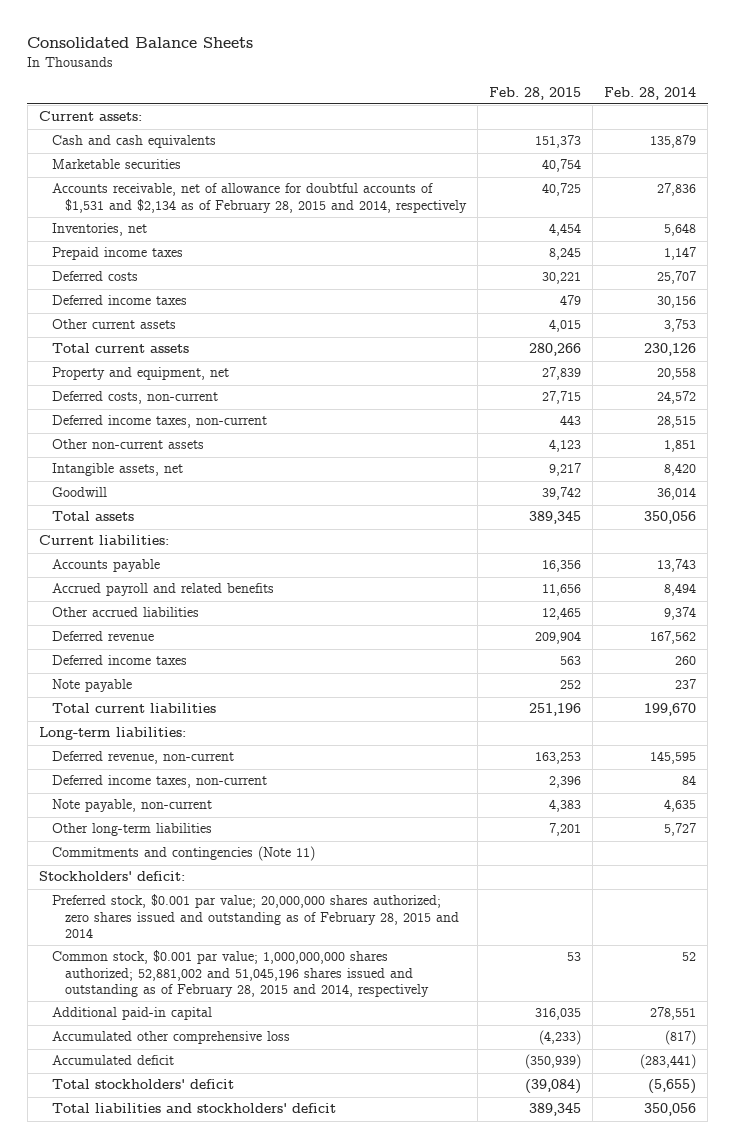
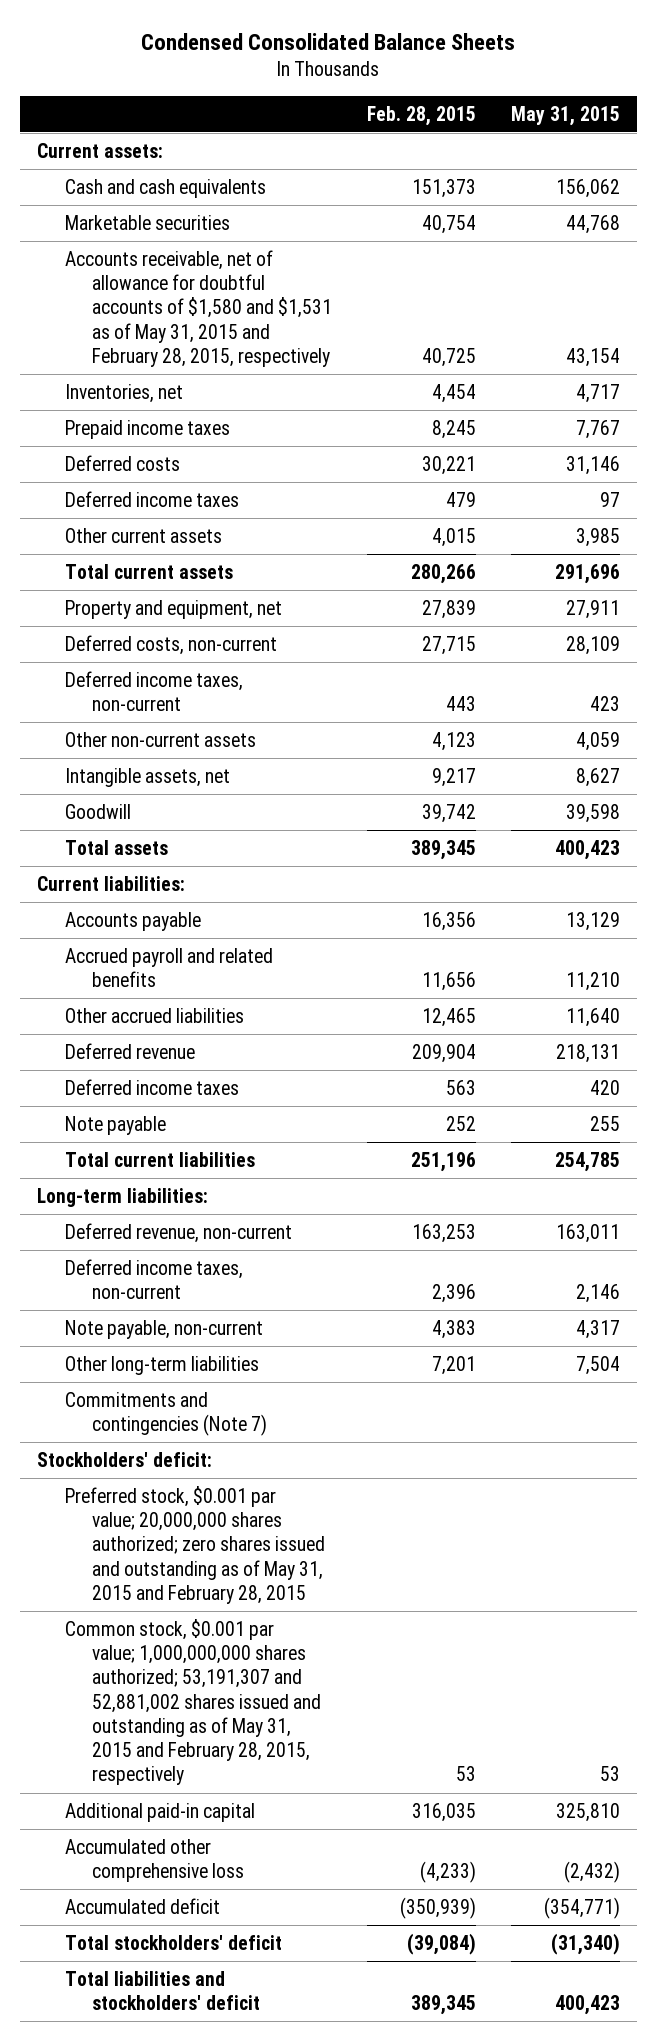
- Consolidated Balance Sheets
+ Condensed Consolidated Balance Sheets
- | Feb. 28, 2015 | Feb. 28, 2014
+ | Feb. 28, 2015 | May 31, 2015
- Accounts receivable, net of allowance for doubtful accounts of $1,531 and $2,134 as of February 28, 2015 and 2014, respectively | 40,725 | 27,836
+ Accounts receivable, net of allowance for doubtful accounts of $1,580 and $1,531 as of May 31, 2015 and February 28, 2015, respectively | 40,725 | 43,154
- Commitments and contingencies (Note 11)
+ Commitments and contingencies (Note 7)
- Preferred stock, $0.001 par value; 20,000,000 shares authorized; zero shares issued and outstanding as of February 28, 2015 and 2014
- Common stock, $0.001 par value; 1,000,000,000 shares authorized; 52,881,002 and 51,045,196 shares issued and outstanding as of February 28, 2015 and 2014, respectively | 53 | 52
+ Preferred stock, $0.001 par value; 20,000,000 shares authorized; zero shares issued and outstanding as of May 31, 2015 and February 28, 2015
+ Common stock, $0.001 par value; 1,000,000,000 shares authorized; 53,191,307 and 52,881,002 shares issued and outstanding as of May 31, 2015 and February 28, 2015, respectively | 53 | 53

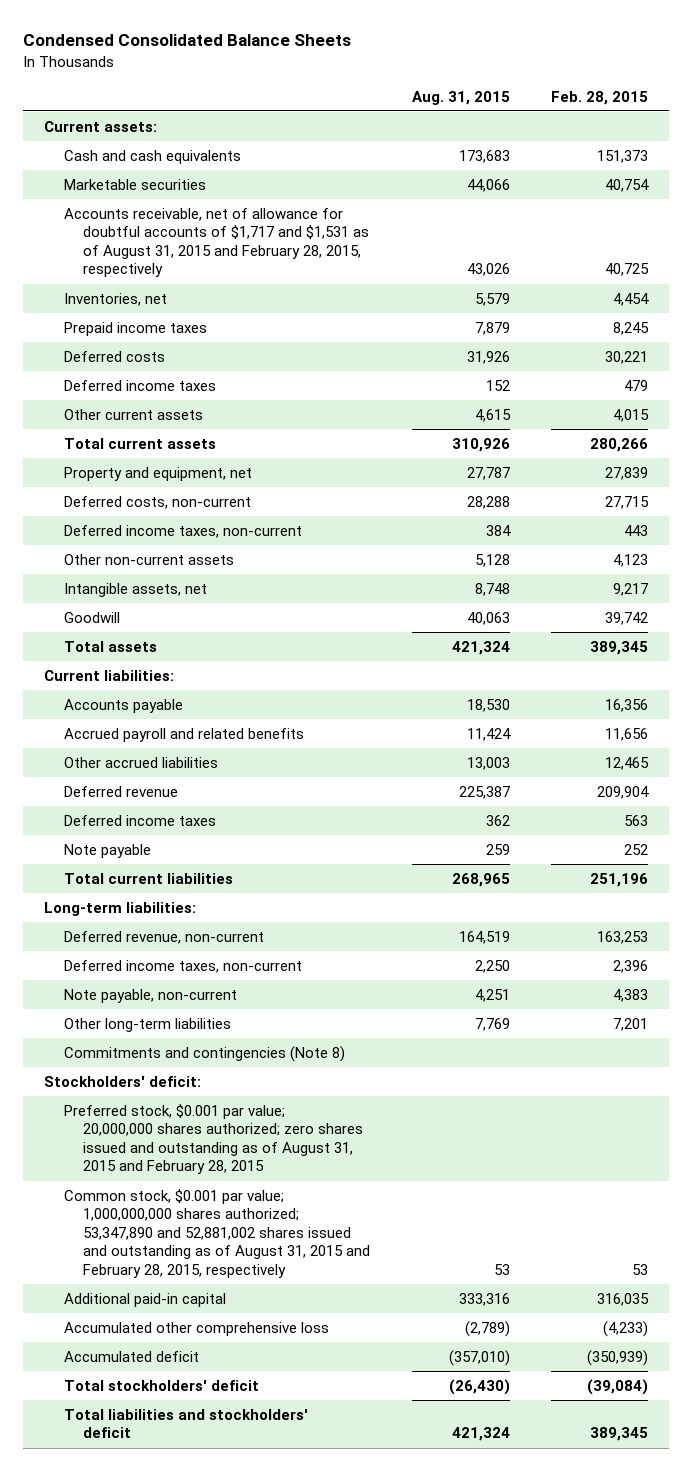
- | Feb. 28, 2015 | May 31, 2015
+ | Aug. 31, 2015 | Feb. 28, 2015
- Accounts receivable, net of allowance for doubtful accounts of $1,580 and $1,531 as of May 31, 2015 and February 28, 2015, respectively | 40,725 | 43,154
+ Accounts receivable, net of allowance for doubtful accounts of $1,717 and $1,531 as of August 31, 2015 and February 28, 2015, respectively | 43,026 | 40,725
- Commitments and contingencies (Note 7)
+ Commitments and contingencies (Note 8)
- Preferred stock, $0.001 par value; 20,000,000 shares authorized; zero shares issued and outstanding as of May 31, 2015 and February 28, 2015
- Common stock, $0.001 par value; 1,000,000,000 shares authorized; 53,191,307 and 52,881,002 shares issued and outstanding as of May 31, 2015 and February 28, 2015, respectively | 53 | 53
+ Preferred stock, $0.001 par value; 20,000,000 shares authorized; zero shares issued and outstanding as of August 31, 2015 and February 28, 2015
+ Common stock, $0.001 par value; 1,000,000,000 shares authorized; 53,347,890 and 52,881,002 shares issued and outstanding as of August 31, 2015 and February 28, 2015, respectively | 53 | 53

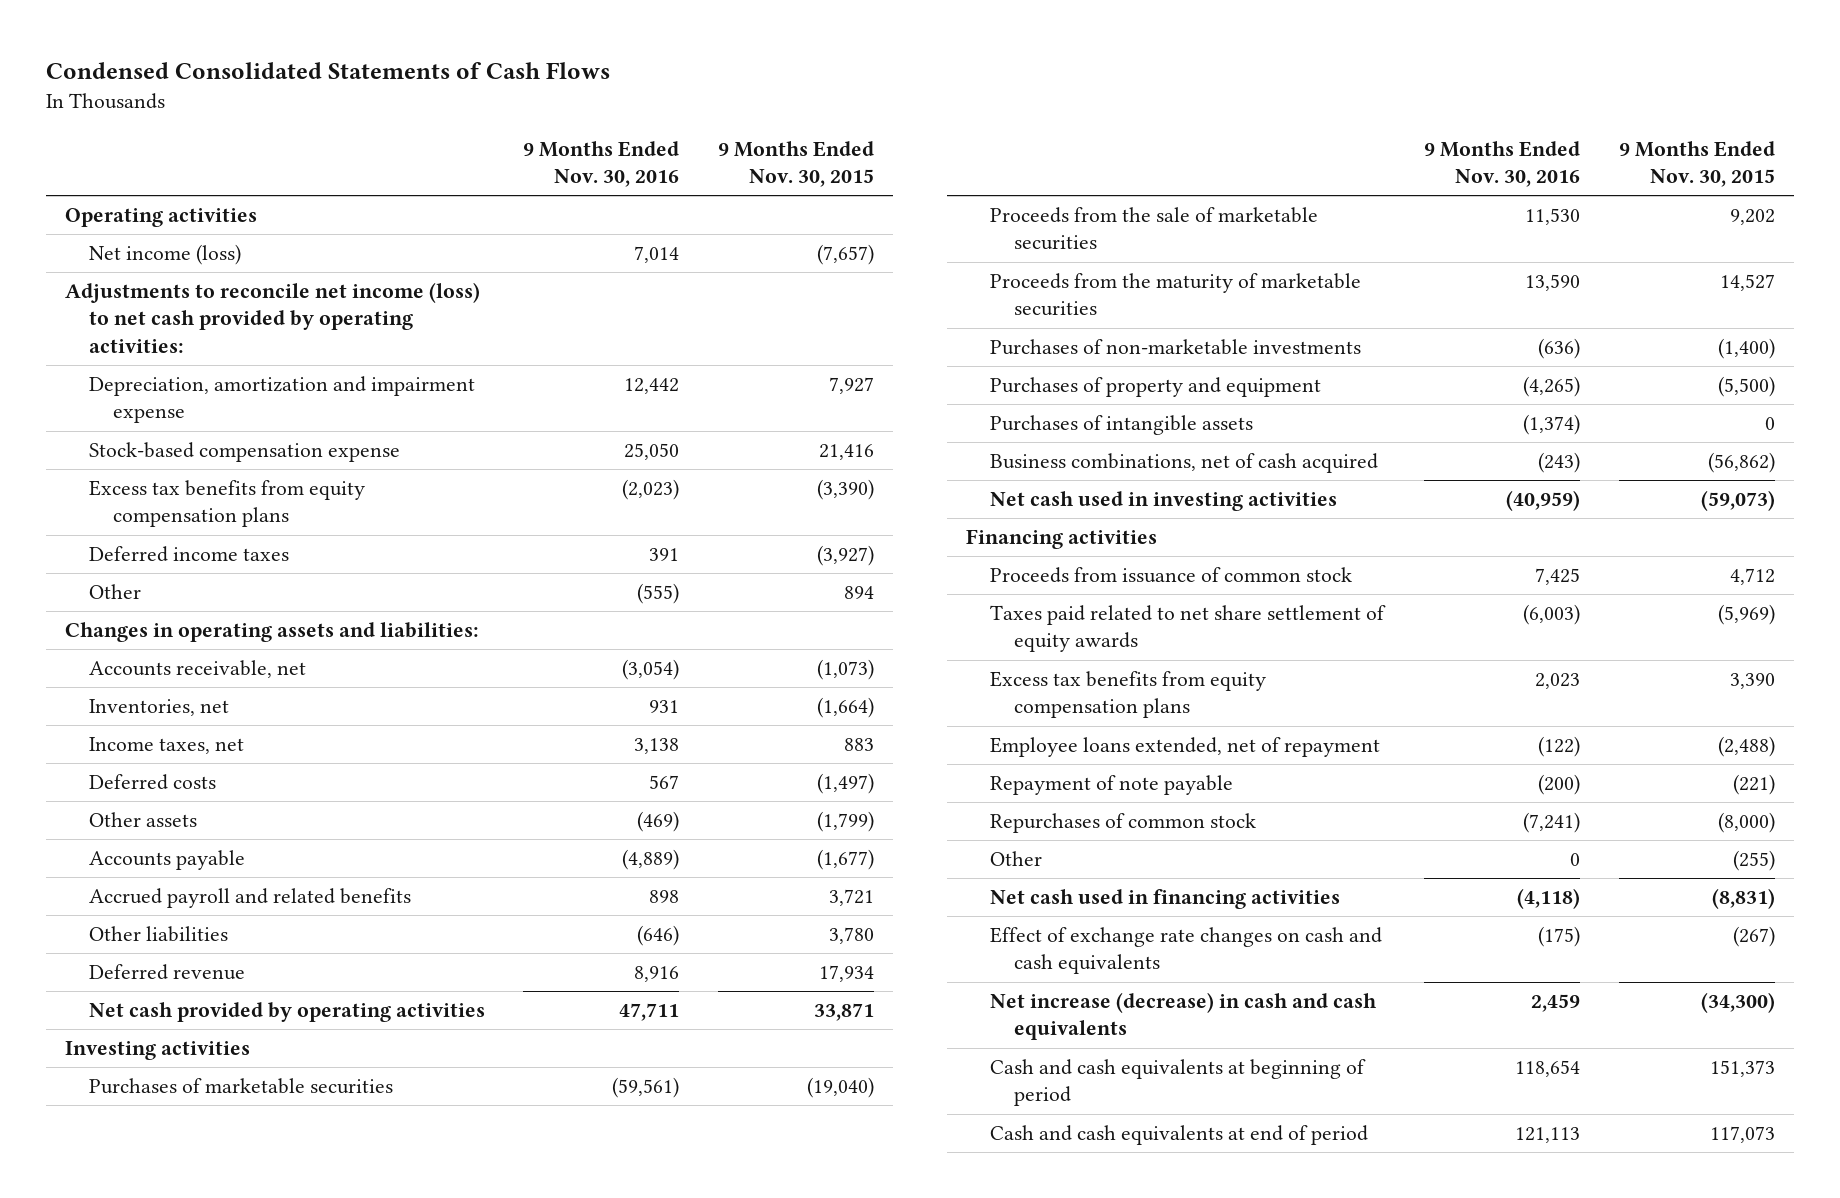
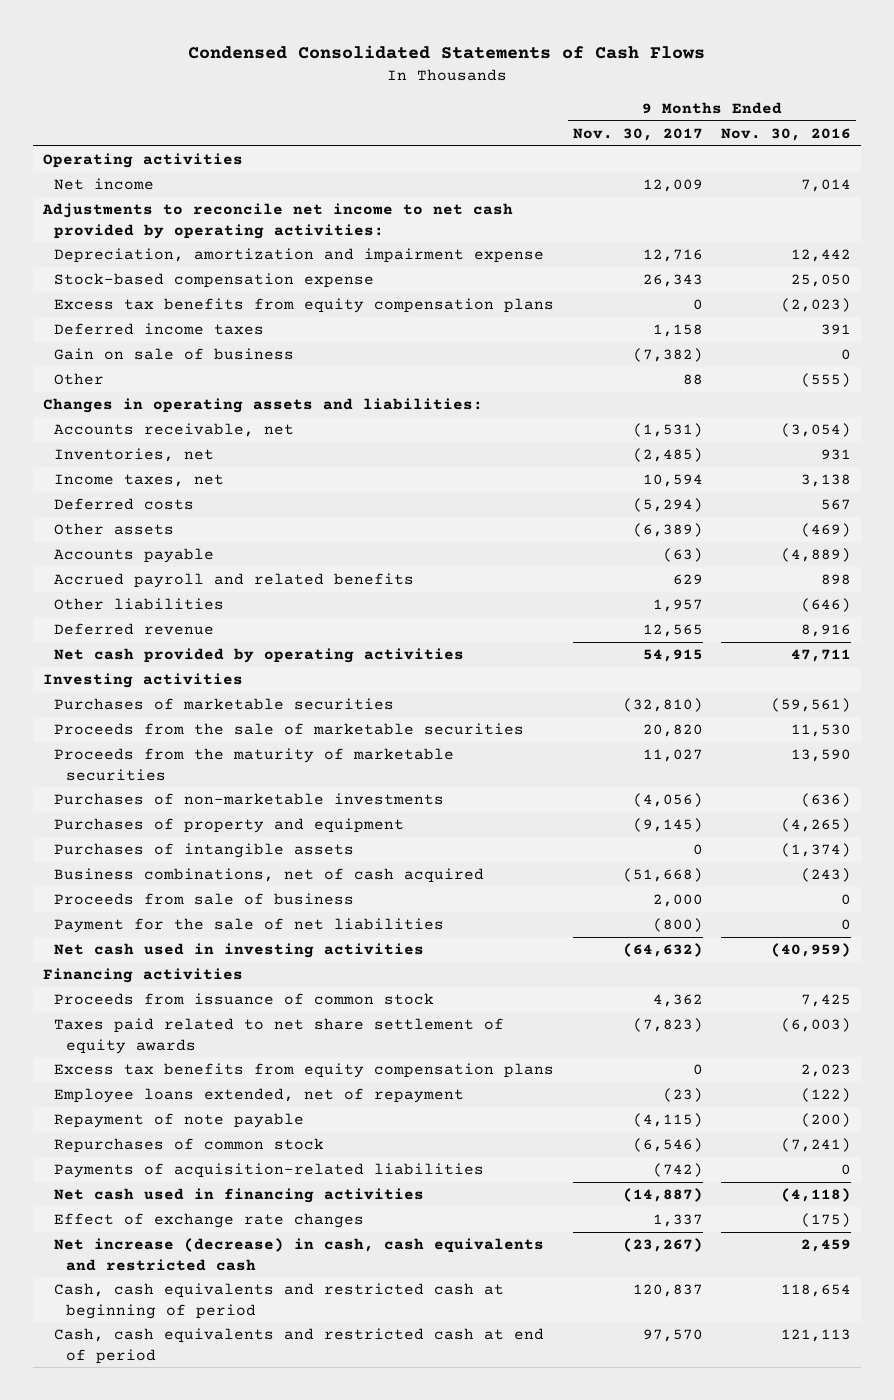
- | 9 Months Ended Nov. 30, 2016 | 9 Months Ended Nov. 30, 2015
+ | 9 Months Ended Nov. 30, 2017 | 9 Months Ended Nov. 30, 2016
- Net income (loss) | 7,014 | (7,657)
- Adjustments to reconcile net income (loss) to net cash provided by operating activities:
+ Net income | 12,009 | 7,014
+ Adjustments to reconcile net income to net cash provided by operating activities:
+ Gain on sale of business | (7,382) | 0
+ Proceeds from sale of business | 2,000 | 0
+ Payment for the sale of net liabilities | (800) | 0
- Other | 0 | (255)
+ Payments of acquisition-related liabilities | (742) | 0
- Effect of exchange rate changes on cash and cash equivalents | (175) | (267)
- Net increase (decrease) in cash and cash equivalents | 2,459 | (34,300)
- Cash and cash equivalents at beginning of period | 118,654 | 151,373
- Cash and cash equivalents at end of period | 121,113 | 117,073
+ Effect of exchange rate changes | 1,337 | (175)
+ Net increase (decrease) in cash, cash equivalents and restricted cash | (23,267) | 2,459
+ Cash, cash equivalents and restricted cash at beginning of period | 120,837 | 118,654
+ Cash, cash equivalents and restricted cash at end of period | 97,570 | 121,113

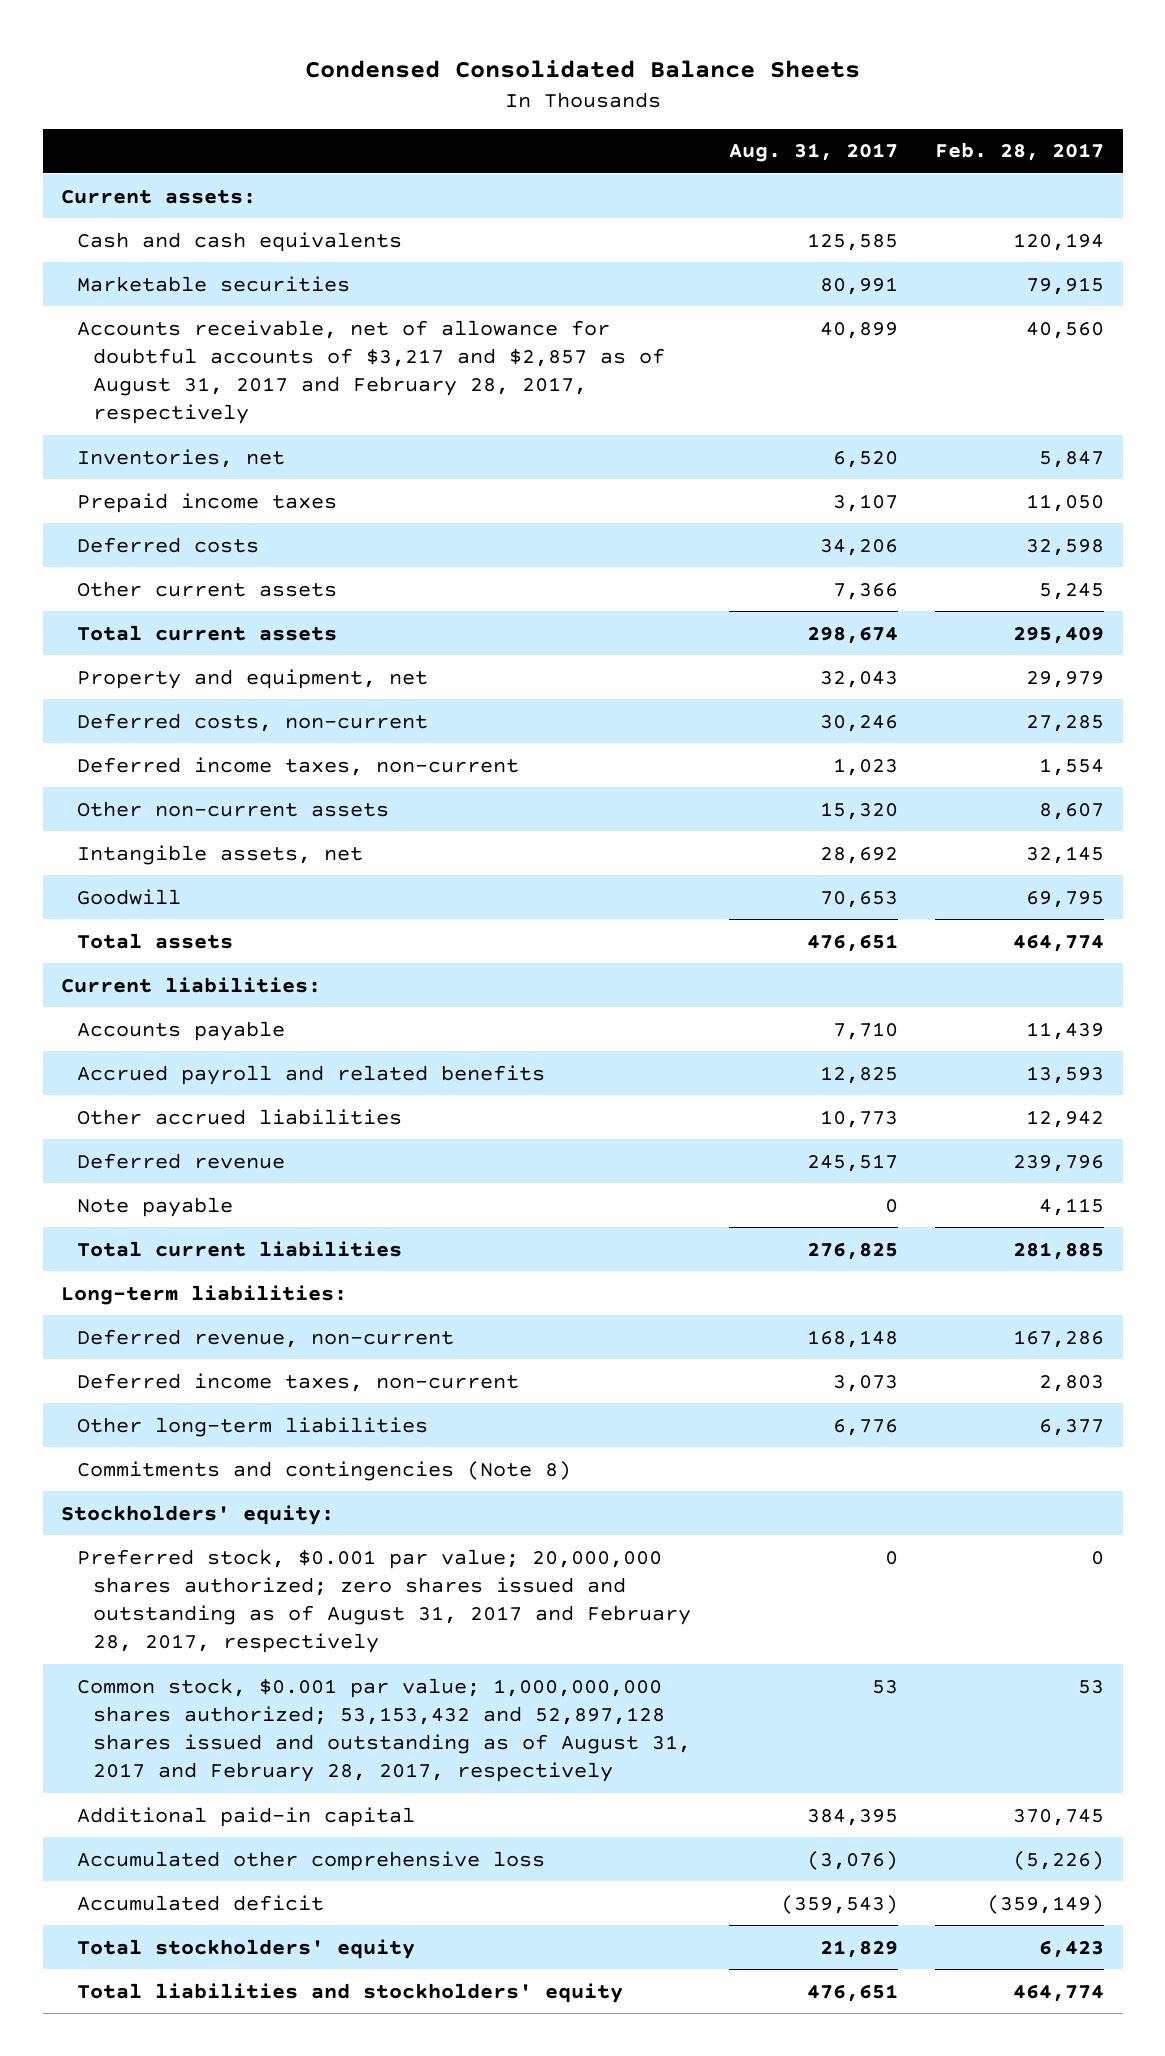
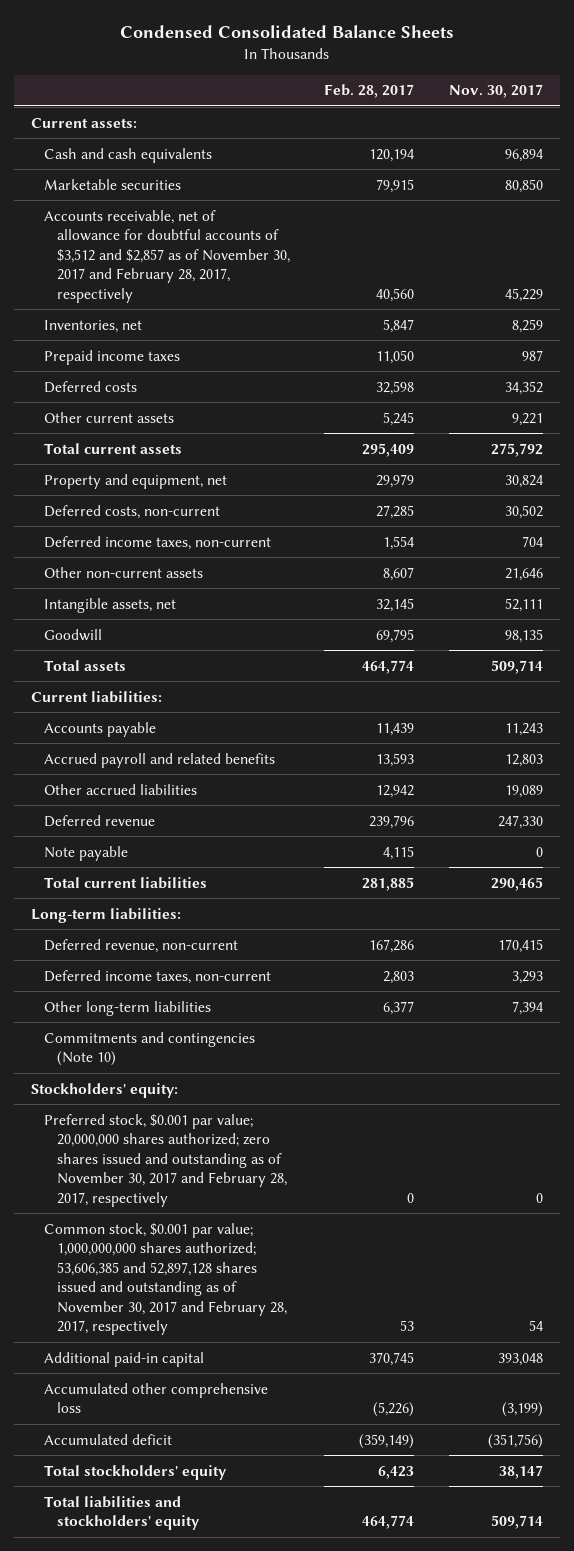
- | Aug. 31, 2017 | Feb. 28, 2017
+ | Feb. 28, 2017 | Nov. 30, 2017
- Accounts receivable, net of allowance for doubtful accounts of $3,217 and $2,857 as of August 31, 2017 and February 28, 2017, respectively | 40,899 | 40,560
+ Accounts receivable, net of allowance for doubtful accounts of $3,512 and $2,857 as of November 30, 2017 and February 28, 2017, respectively | 40,560 | 45,229
- Commitments and contingencies (Note 8)
+ Commitments and contingencies (Note 10)
- Preferred stock, $0.001 par value; 20,000,000 shares authorized; zero shares issued and outstanding as of August 31, 2017 and February 28, 2017, respectively | 0 | 0
- Common stock, $0.001 par value; 1,000,000,000 shares authorized; 53,153,432 and 52,897,128 shares issued and outstanding as of August 31, 2017 and February 28, 2017, respectively | 53 | 53
+ Preferred stock, $0.001 par value; 20,000,000 shares authorized; zero shares issued and outstanding as of November 30, 2017 and February 28, 2017, respectively | 0 | 0
+ Common stock, $0.001 par value; 1,000,000,000 shares authorized; 53,606,385 and 52,897,128 shares issued and outstanding as of November 30, 2017 and February 28, 2017, respectively | 53 | 54

